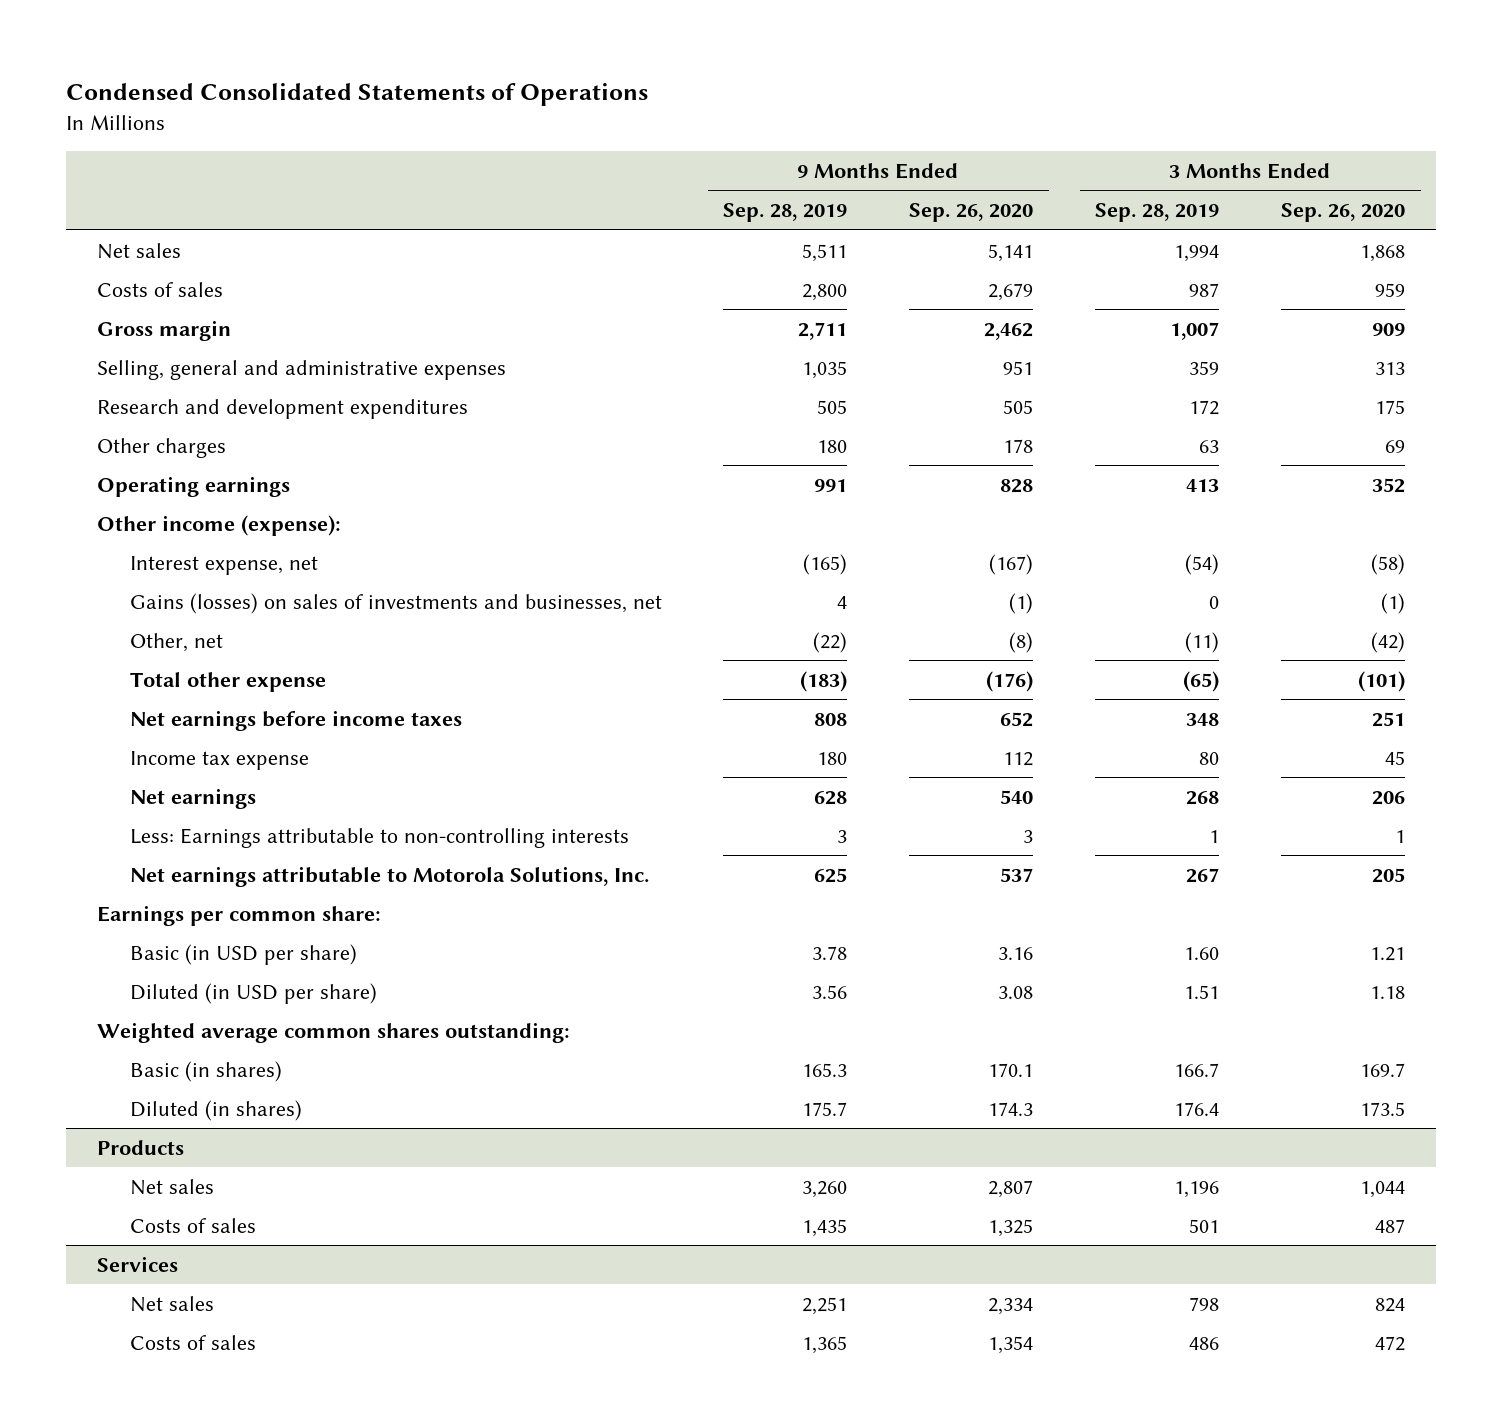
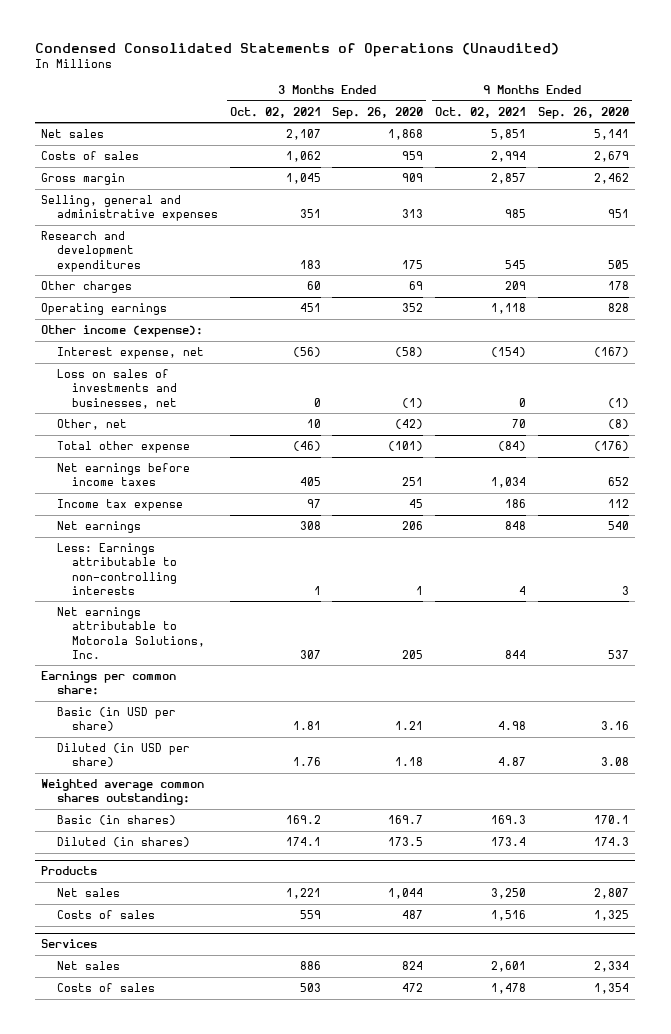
- Condensed Consolidated Statements of Operations
+ Condensed Consolidated Statements of Operations (Unaudited)
- | 9 Months Ended Sep. 28, 2019 | 9 Months Ended Sep. 26, 2020 | 3 Months Ended Sep. 28, 2019 | 3 Months Ended Sep. 26, 2020
+ | 3 Months Ended Oct. 02, 2021 | 3 Months Ended Sep. 26, 2020 | 9 Months Ended Oct. 02, 2021 | 9 Months Ended Sep. 26, 2020
- Gains (losses) on sales of investments and businesses, net | 4 | (1) | 0 | (1)
+ Loss on sales of investments and businesses, net | 0 | (1) | 0 | (1)

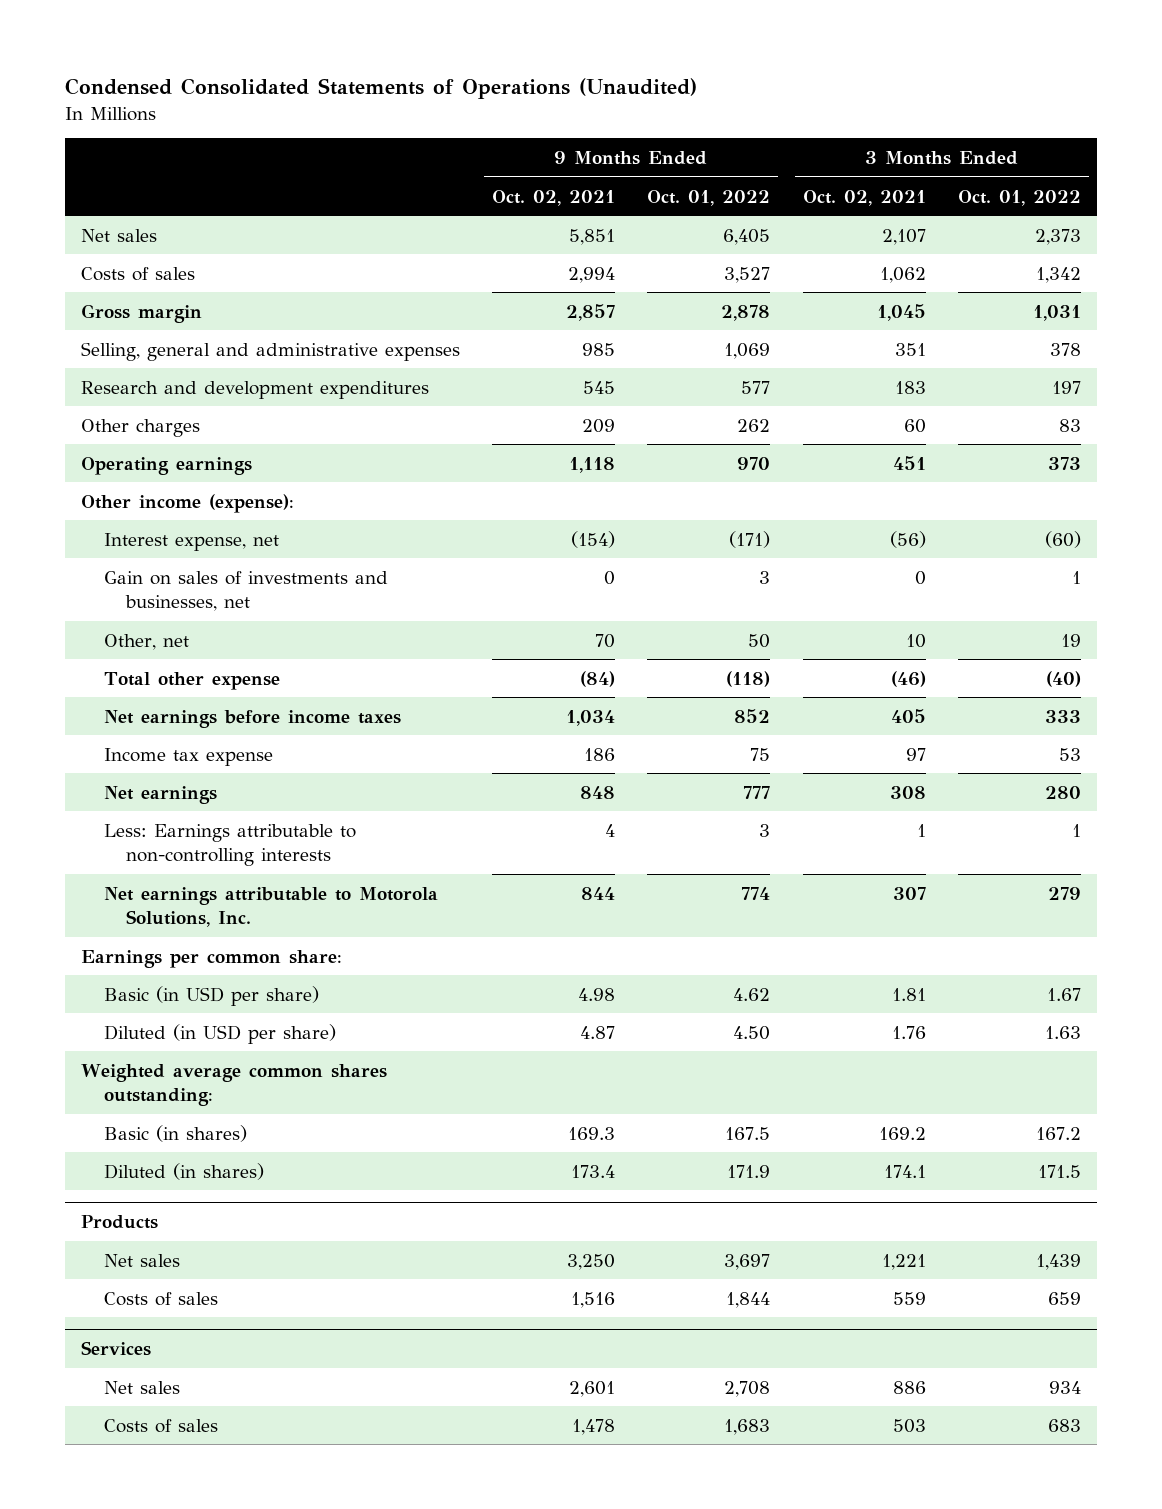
- | 3 Months Ended Oct. 02, 2021 | 3 Months Ended Sep. 26, 2020 | 9 Months Ended Oct. 02, 2021 | 9 Months Ended Sep. 26, 2020
+ | 9 Months Ended Oct. 02, 2021 | 9 Months Ended Oct. 01, 2022 | 3 Months Ended Oct. 02, 2021 | 3 Months Ended Oct. 01, 2022
- Loss on sales of investments and businesses, net | 0 | (1) | 0 | (1)
+ Gain on sales of investments and businesses, net | 0 | 3 | 0 | 1

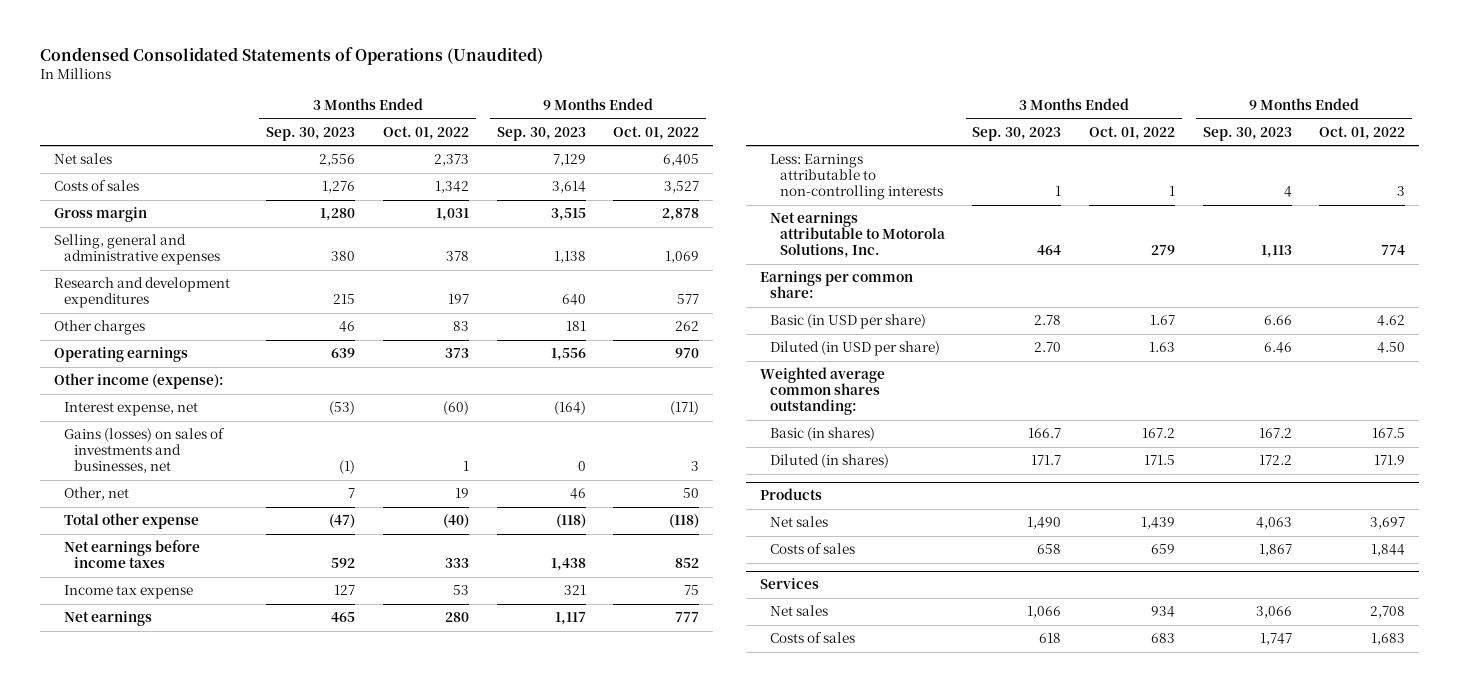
- | 9 Months Ended Oct. 02, 2021 | 9 Months Ended Oct. 01, 2022 | 3 Months Ended Oct. 02, 2021 | 3 Months Ended Oct. 01, 2022
+ | 3 Months Ended Sep. 30, 2023 | 3 Months Ended Oct. 01, 2022 | 9 Months Ended Sep. 30, 2023 | 9 Months Ended Oct. 01, 2022
- Gain on sales of investments and businesses, net | 0 | 3 | 0 | 1
+ Gains (losses) on sales of investments and businesses, net | (1) | 1 | 0 | 3

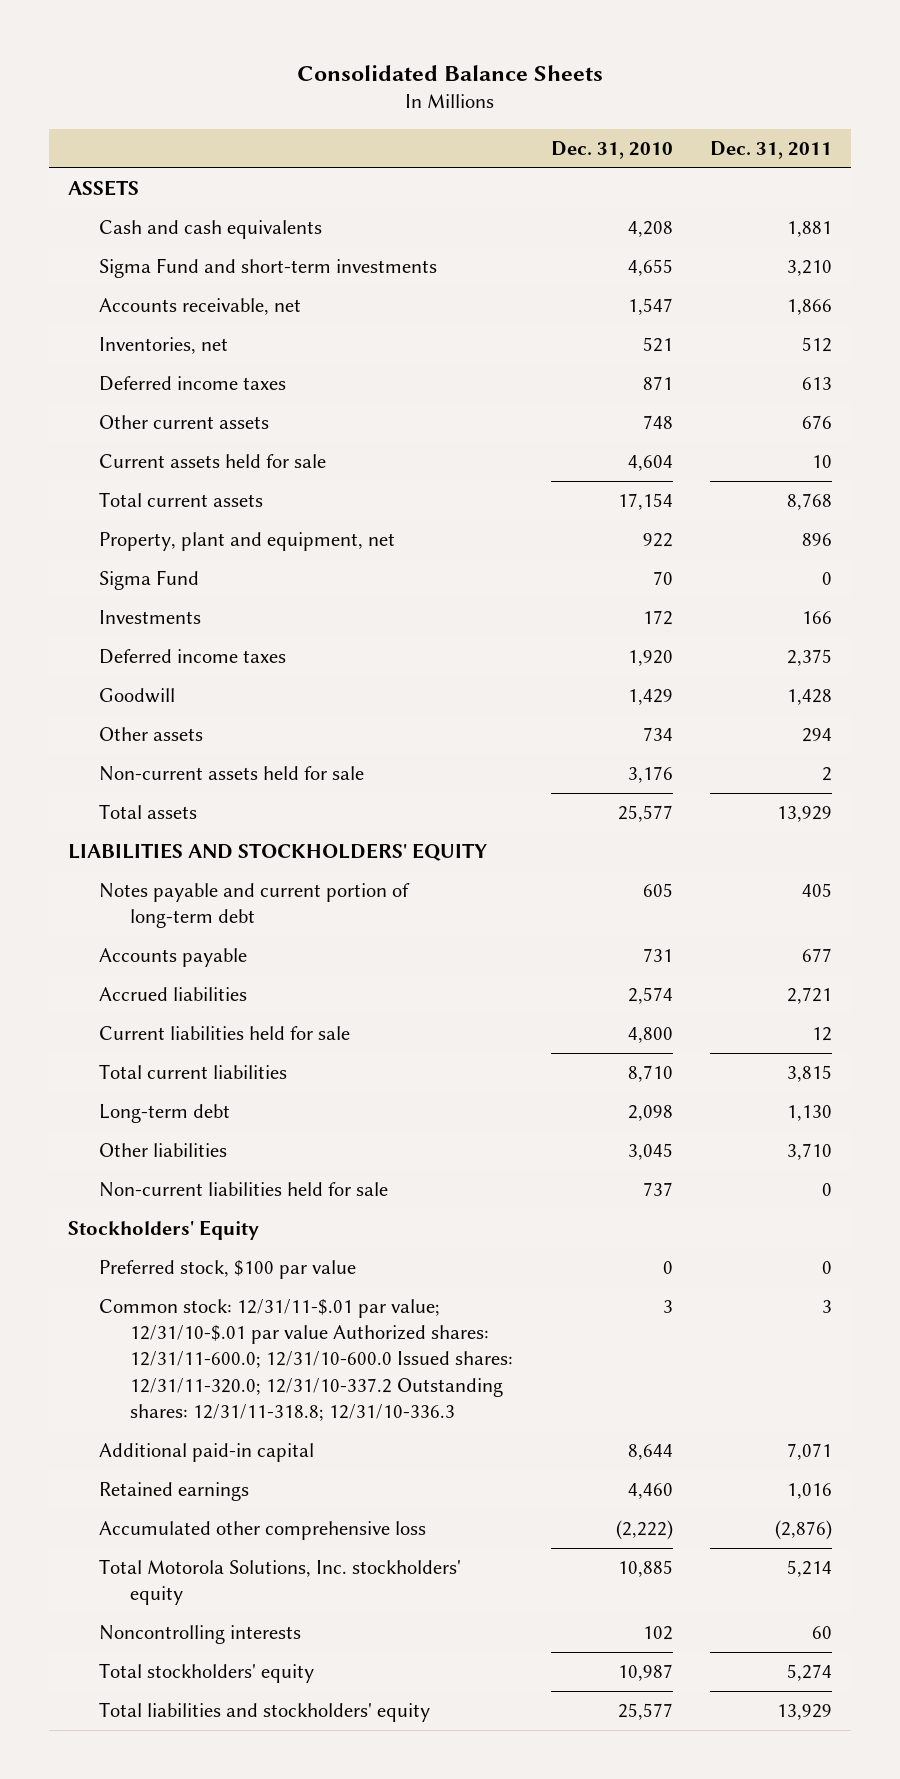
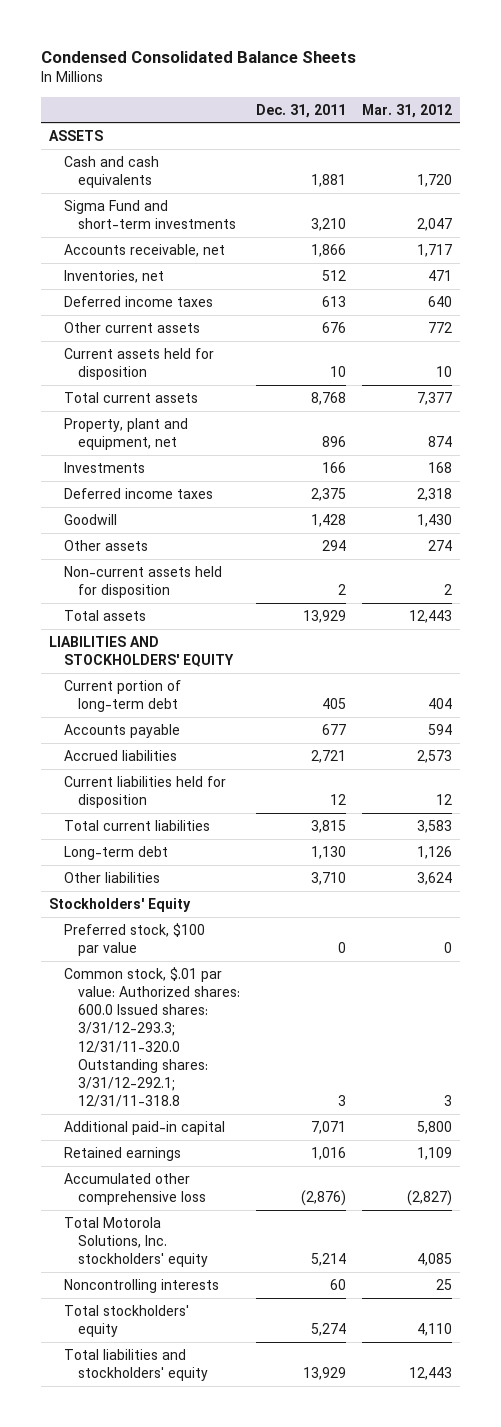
- Consolidated Balance Sheets
+ Condensed Consolidated Balance Sheets
- | Dec. 31, 2010 | Dec. 31, 2011
+ | Dec. 31, 2011 | Mar. 31, 2012
- Current assets held for sale | 4,604 | 10
+ Current assets held for disposition | 10 | 10
- Sigma Fund | 70 | 0
- Non-current assets held for sale | 3,176 | 2
+ Non-current assets held for disposition | 2 | 2
- Notes payable and current portion of long-term debt | 605 | 405
+ Current portion of long-term debt | 405 | 404
- Current liabilities held for sale | 4,800 | 12
+ Current liabilities held for disposition | 12 | 12
- Non-current liabilities held for sale | 737 | 0
- Common stock: 12/31/11-$.01 par value; 12/31/10-$.01 par value Authorized shares: 12/31/11-600.0; 12/31/10-600.0 Issued shares: 12/31/11-320.0; 12/31/10-337.2 Outstanding shares: 12/31/11-318.8; 12/31/10-336.3 | 3 | 3
+ Common stock, $.01 par value: Authorized shares: 600.0 Issued shares: 3/31/12-293.3; 12/31/11-320.0 Outstanding shares: 3/31/12-292.1; 12/31/11-318.8 | 3 | 3

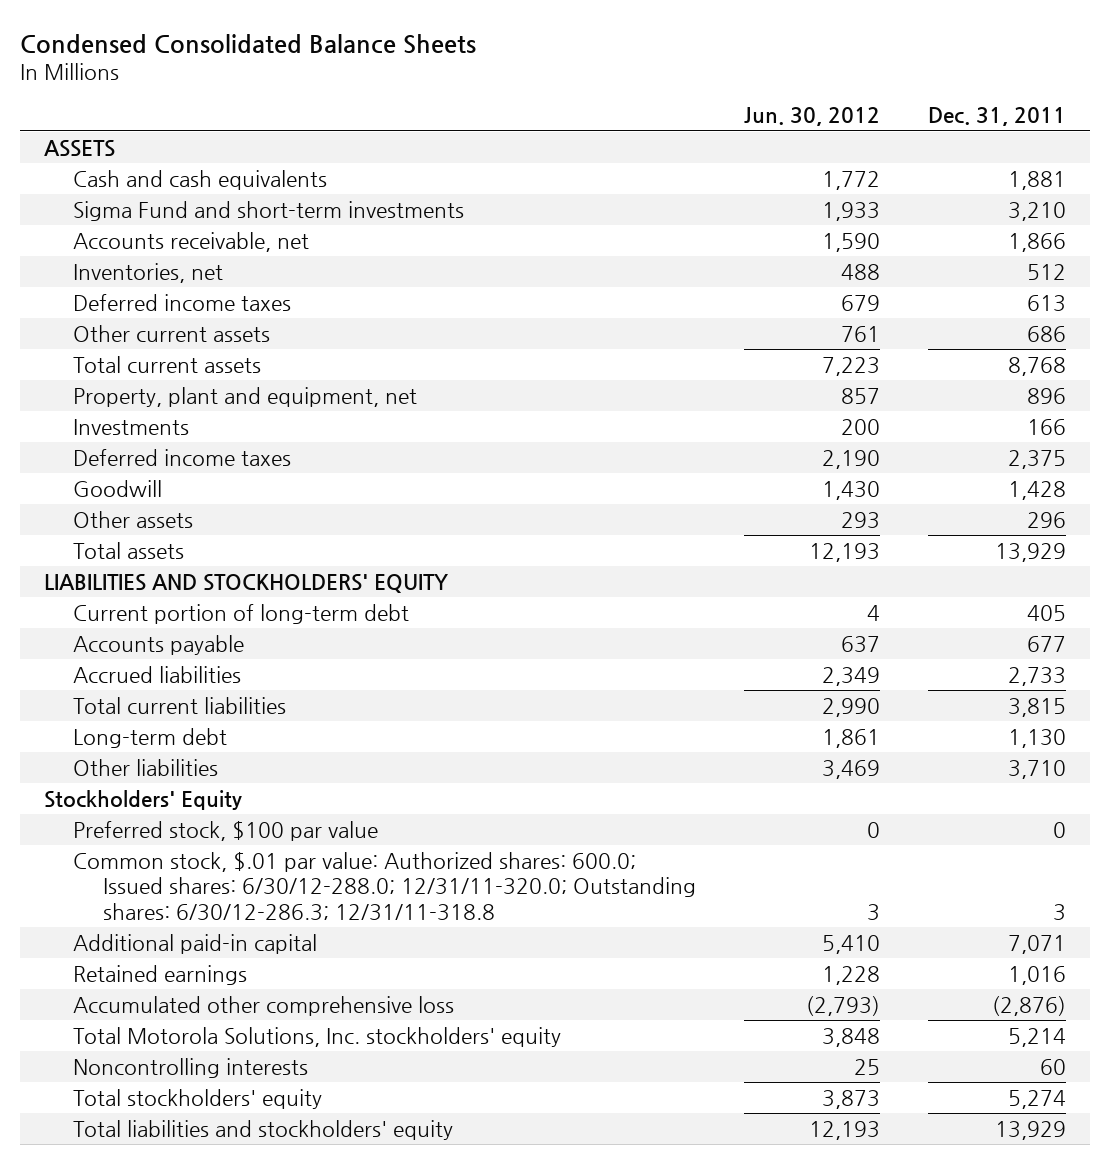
- | Dec. 31, 2011 | Mar. 31, 2012
+ | Jun. 30, 2012 | Dec. 31, 2011
- Other current assets | 676 | 772
- Current assets held for disposition | 10 | 10
+ Other current assets | 761 | 686
- Other assets | 294 | 274
- Non-current assets held for disposition | 2 | 2
+ Other assets | 293 | 296
- Accrued liabilities | 2,721 | 2,573
- Current liabilities held for disposition | 12 | 12
+ Accrued liabilities | 2,349 | 2,733
- Common stock, $.01 par value: Authorized shares: 600.0 Issued shares: 3/31/12-293.3; 12/31/11-320.0 Outstanding shares: 3/31/12-292.1; 12/31/11-318.8 | 3 | 3
+ Common stock, $.01 par value: Authorized shares: 600.0; Issued shares: 6/30/12-288.0; 12/31/11-320.0; Outstanding shares: 6/30/12-286.3; 12/31/11-318.8 | 3 | 3

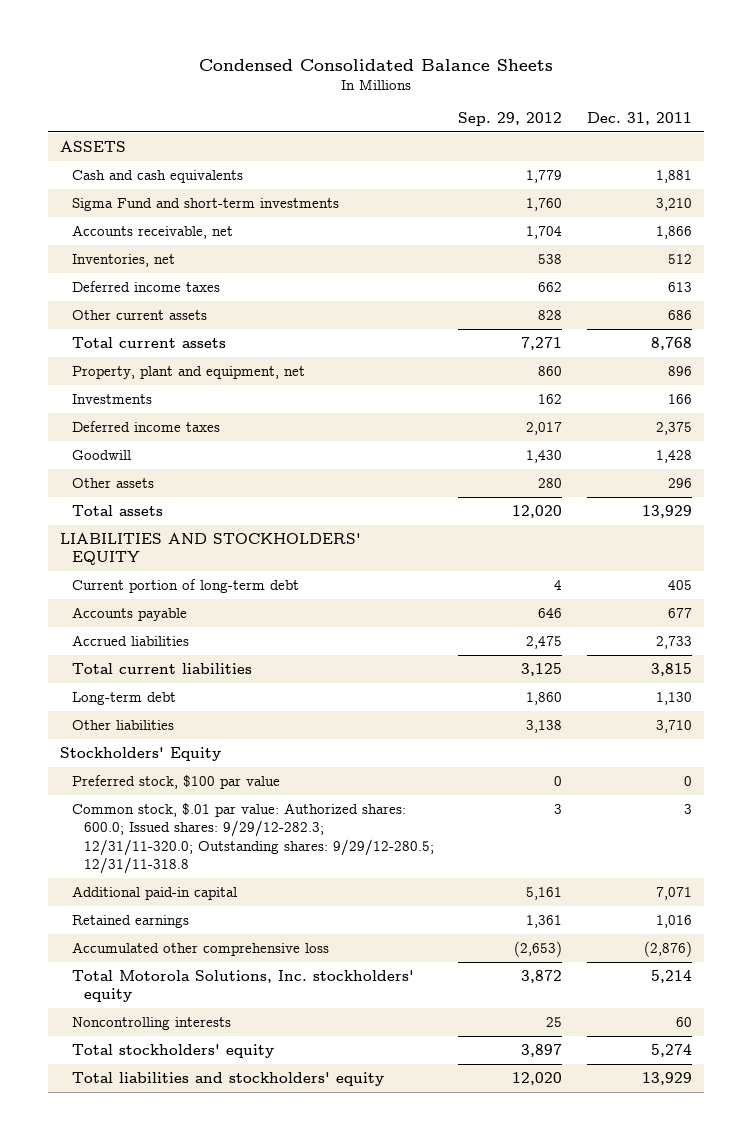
- | Jun. 30, 2012 | Dec. 31, 2011
+ | Sep. 29, 2012 | Dec. 31, 2011
- Common stock, $.01 par value: Authorized shares: 600.0; Issued shares: 6/30/12-288.0; 12/31/11-320.0; Outstanding shares: 6/30/12-286.3; 12/31/11-318.8 | 3 | 3
+ Common stock, $.01 par value: Authorized shares: 600.0; Issued shares: 9/29/12-282.3; 12/31/11-320.0; Outstanding shares: 9/29/12-280.5; 12/31/11-318.8 | 3 | 3

